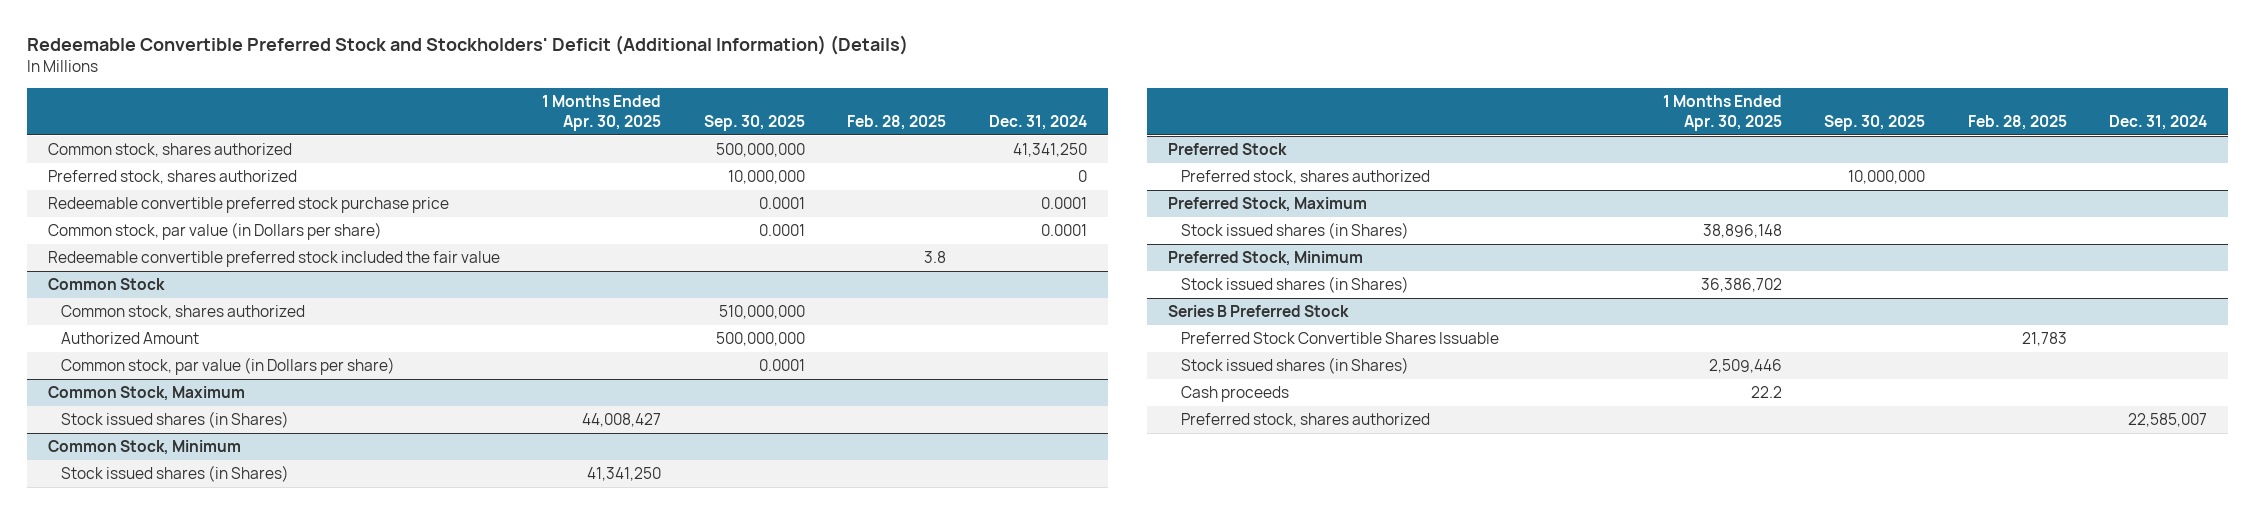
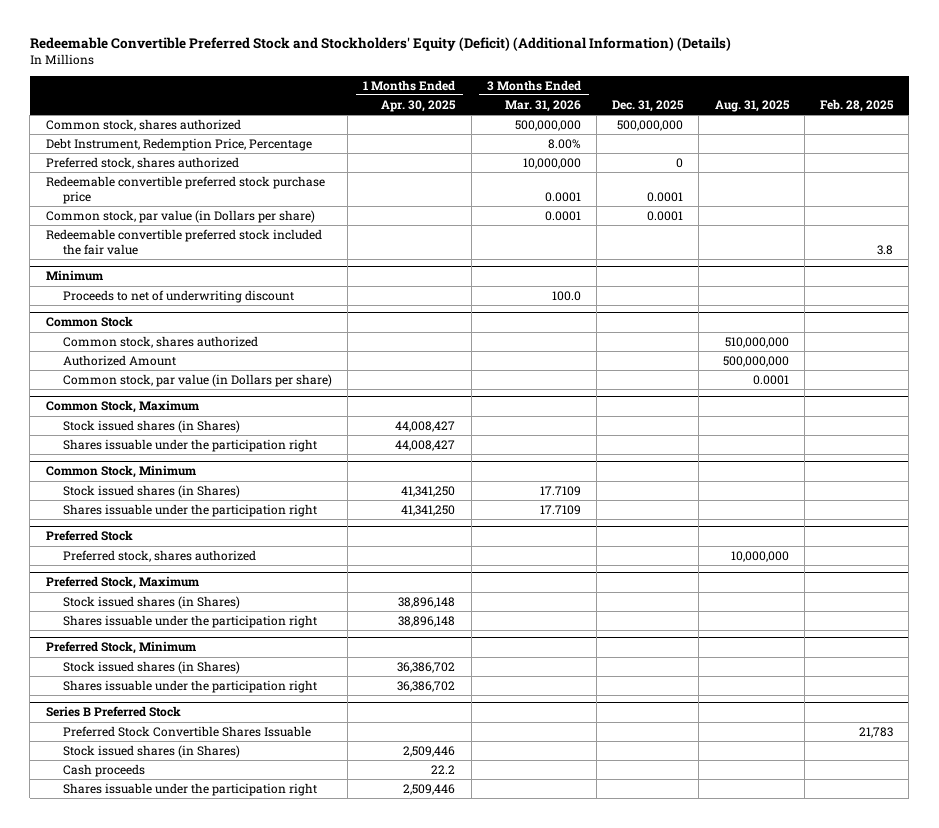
- Redeemable Convertible Preferred Stock and Stockholders' Deficit (Additional Information) (Details)
+ Redeemable Convertible Preferred Stock and Stockholders' Equity (Deficit) (Additional Information) (Details)
- | 1 Months Ended Apr. 30, 2025 | Sep. 30, 2025 | Feb. 28, 2025 | Dec. 31, 2024
+ | 1 Months Ended Apr. 30, 2025 | 3 Months Ended Mar. 31, 2026 | Dec. 31, 2025 | Aug. 31, 2025 | Feb. 28, 2025
+ Debt Instrument, Redemption Price, Percentage | | 8.00% | | |
+ Minimum
+ Proceeds to net of underwriting discount | | 100.0 | | |
@ Common Stock, Maximum
+ Shares issuable under the participation right | 44,008,427 | | | |
@ Common Stock, Minimum
+ Shares issuable under the participation right | 41,341,250 | 17.7109 | | |
@ Preferred Stock, Maximum
+ Shares issuable under the participation right | 38,896,148 | | | |
@ Preferred Stock, Minimum
+ Shares issuable under the participation right | 36,386,702 | | | |
@ Series B Preferred Stock
- Preferred stock, shares authorized | | | | 22,585,007
+ Shares issuable under the participation right | 2,509,446 | | | |

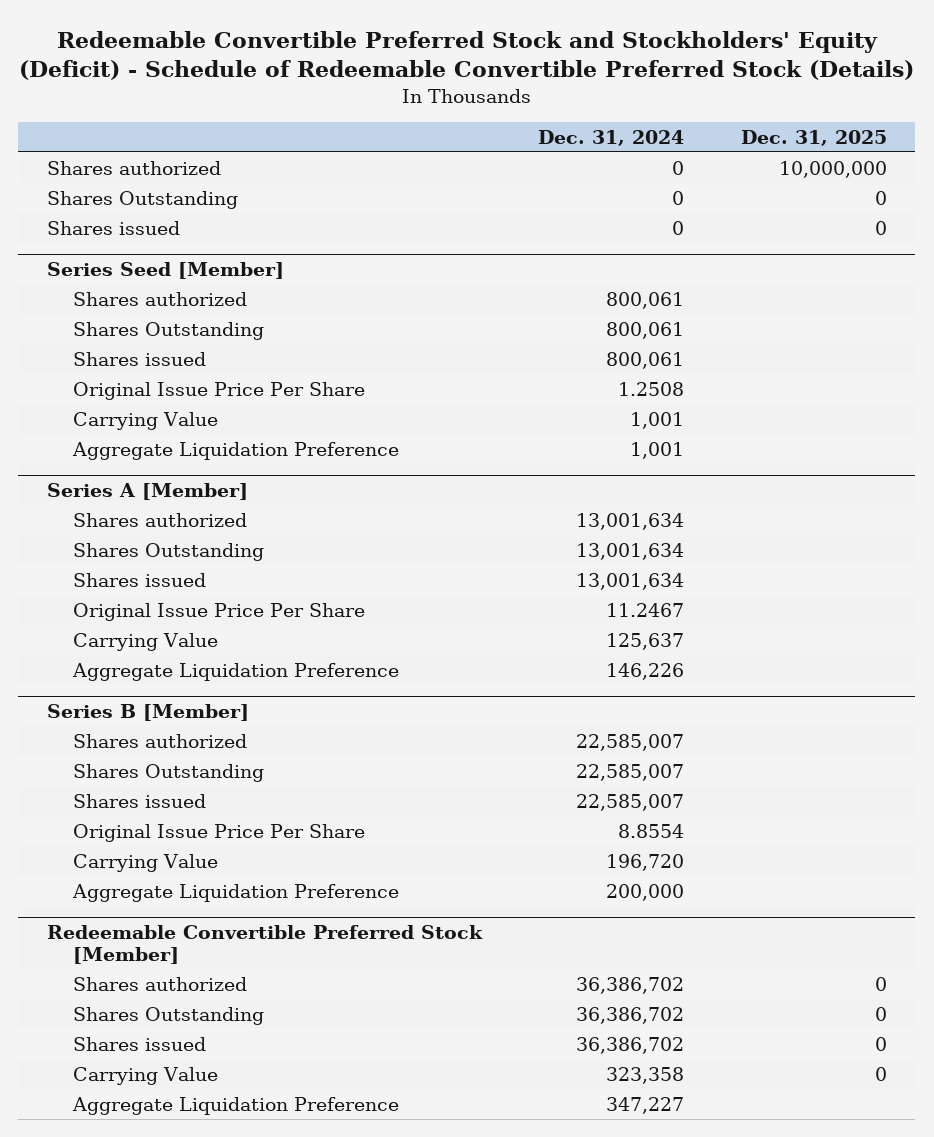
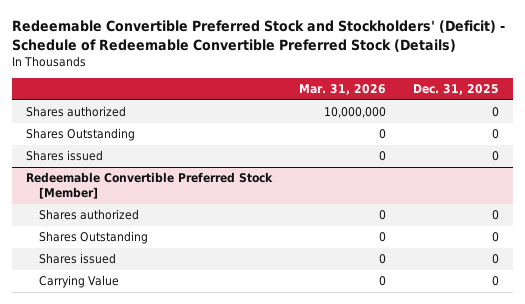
- Redeemable Convertible Preferred Stock and Stockholders' Equity (Deficit) - Schedule of Redeemable Convertible Preferred Stock (Details)
+ Redeemable Convertible Preferred Stock and Stockholders' (Deficit) - Schedule of Redeemable Convertible Preferred Stock (Details)
- | Dec. 31, 2024 | Dec. 31, 2025
+ | Mar. 31, 2026 | Dec. 31, 2025
- Shares authorized | 0 | 10,000,000
+ Shares authorized | 10,000,000 | 0
- Series Seed [Member]
- Shares authorized | 800,061 |
- Shares Outstanding | 800,061 |
- Shares issued | 800,061 |
- Original Issue Price Per Share | 1.2508 |
- Carrying Value | 1,001 |
- Aggregate Liquidation Preference | 1,001 |
- Series A [Member]
- Shares authorized | 13,001,634 |
- Shares Outstanding | 13,001,634 |
- Shares issued | 13,001,634 |
- Original Issue Price Per Share | 11.2467 |
- Carrying Value | 125,637 |
- Aggregate Liquidation Preference | 146,226 |
- Series B [Member]
- Shares authorized | 22,585,007 |
- Shares Outstanding | 22,585,007 |
- Shares issued | 22,585,007 |
- Original Issue Price Per Share | 8.8554 |
- Carrying Value | 196,720 |
- Aggregate Liquidation Preference | 200,000 |
@ Redeemable Convertible Preferred Stock [Member]
- Aggregate Liquidation Preference | 347,227 |

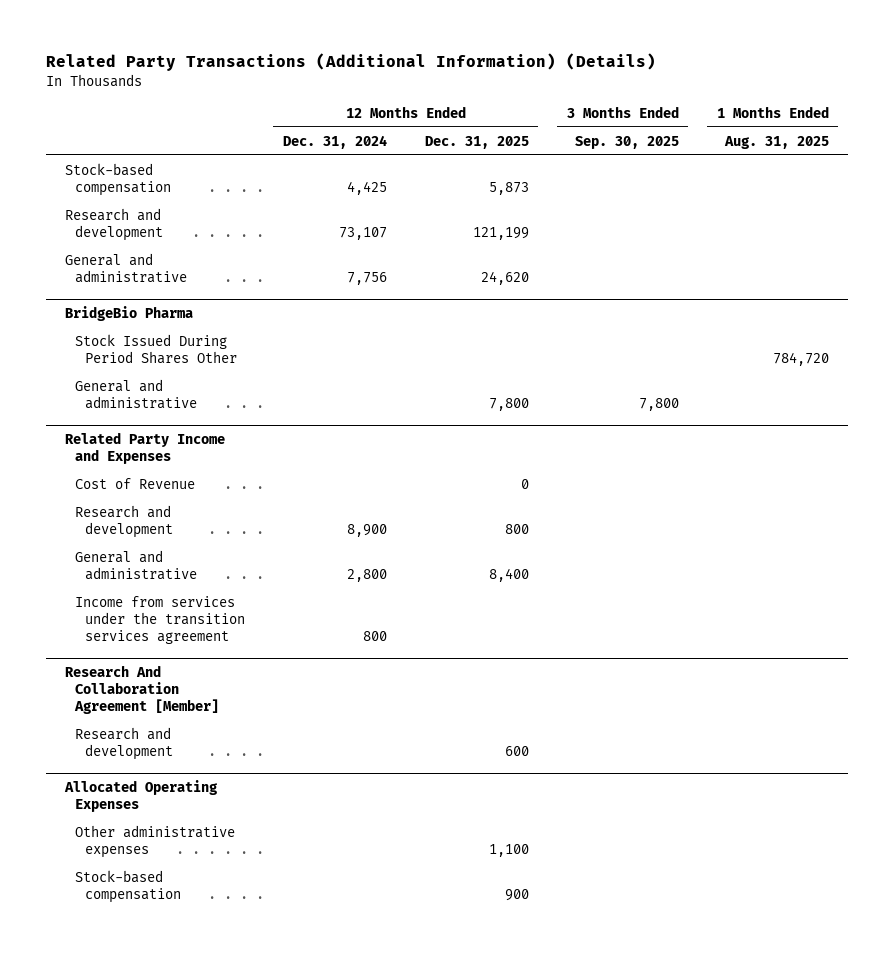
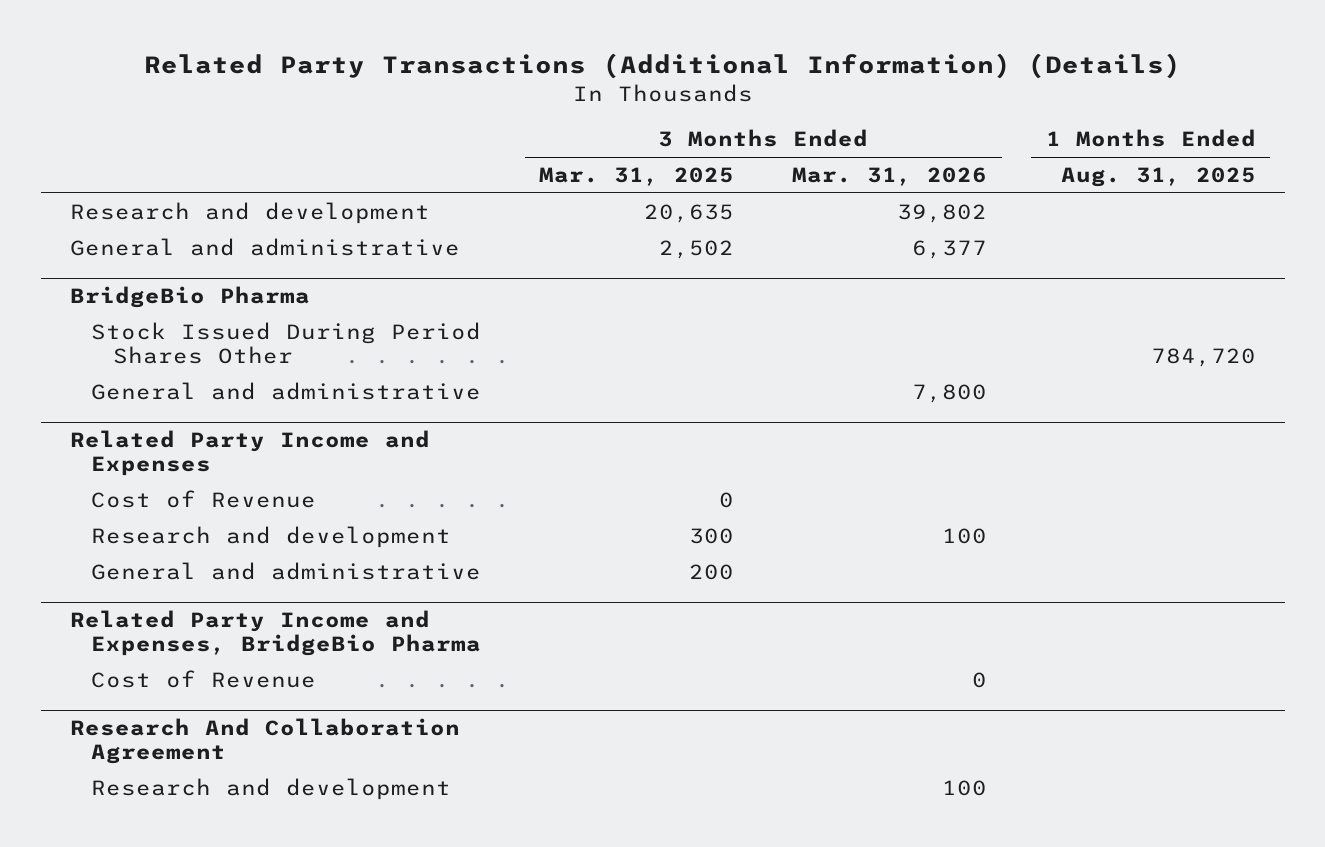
- | 12 Months Ended Dec. 31, 2024 | 12 Months Ended Dec. 31, 2025 | 3 Months Ended Sep. 30, 2025 | 1 Months Ended Aug. 31, 2025
+ | 3 Months Ended Mar. 31, 2025 | 3 Months Ended Mar. 31, 2026 | 1 Months Ended Aug. 31, 2025
- Stock-based compensation | 4,425 | 5,873 | |
@ Related Party Income and Expenses
- Income from services under the transition services agreement | 800 | | |
- Research And Collaboration Agreement [Member]
+ Related Party Income and Expenses, BridgeBio Pharma
+ Cost of Revenue | | 0 |
+ Research And Collaboration Agreement
- Allocated Operating Expenses
- Other administrative expenses | | 1,100 | |
- Stock-based compensation | | 900 | |

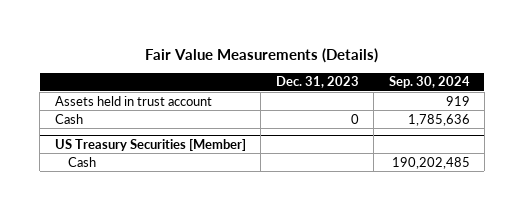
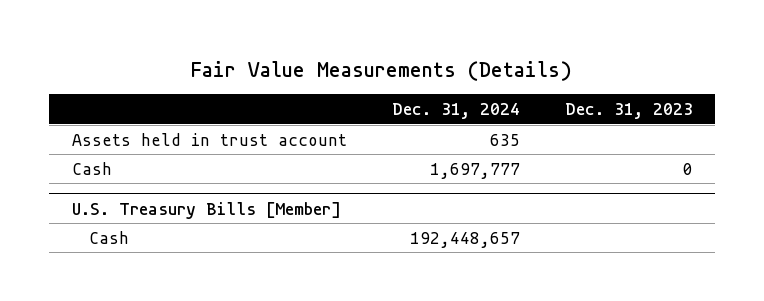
- | Dec. 31, 2023 | Sep. 30, 2024
+ | Dec. 31, 2024 | Dec. 31, 2023
- US Treasury Securities [Member]
+ U.S. Treasury Bills [Member]

